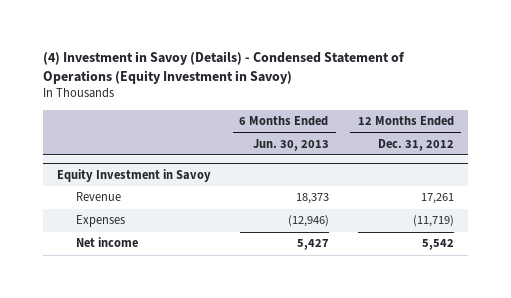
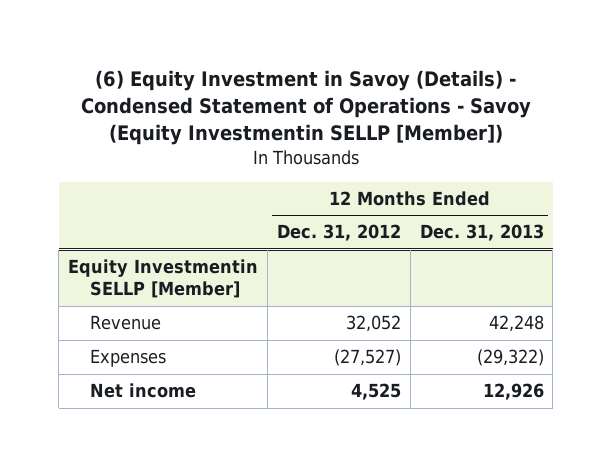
- (4) Investment in Savoy (Details) - Condensed Statement of Operations (Equity Investment in Savoy)
+ (6) Equity Investment in Savoy (Details) - Condensed Statement of Operations - Savoy (Equity Investmentin SELLP [Member])
- | 6 Months Ended Jun. 30, 2013 | 12 Months Ended Dec. 31, 2012
+ | 12 Months Ended Dec. 31, 2012 | 12 Months Ended Dec. 31, 2013
- Equity Investment in Savoy
- Revenue | 18,373 | 17,261
- Expenses | (12,946) | (11,719)
- Net income | 5,427 | 5,542
+ Equity Investmentin SELLP [Member]
+ Revenue | 32,052 | 42,248
+ Expenses | (27,527) | (29,322)
+ Net income | 4,525 | 12,926

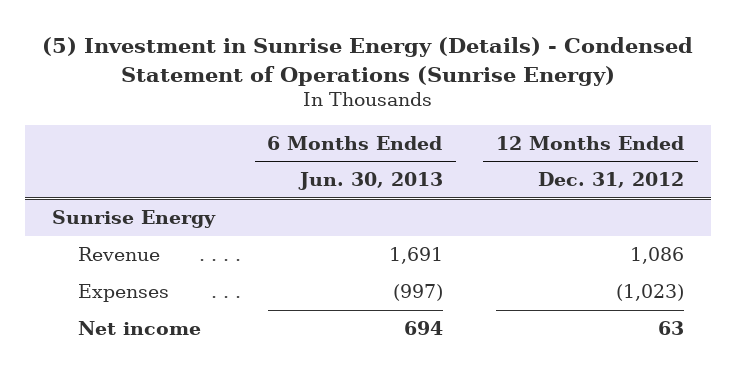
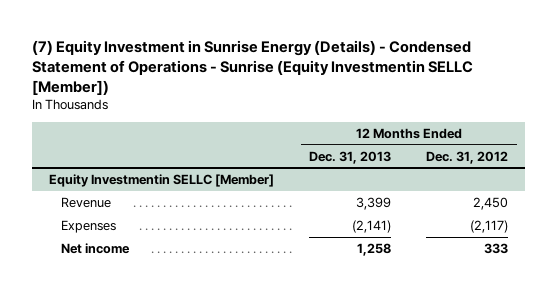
- (5) Investment in Sunrise Energy (Details) - Condensed Statement of Operations (Sunrise Energy)
+ (7) Equity Investment in Sunrise Energy (Details) - Condensed Statement of Operations - Sunrise (Equity Investmentin SELLC [Member])
- | 6 Months Ended Jun. 30, 2013 | 12 Months Ended Dec. 31, 2012
+ | 12 Months Ended Dec. 31, 2013 | 12 Months Ended Dec. 31, 2012
- Sunrise Energy
- Revenue | 1,691 | 1,086
- Expenses | (997) | (1,023)
- Net income | 694 | 63
+ Equity Investmentin SELLC [Member]
+ Revenue | 3,399 | 2,450
+ Expenses | (2,141) | (2,117)
+ Net income | 1,258 | 333

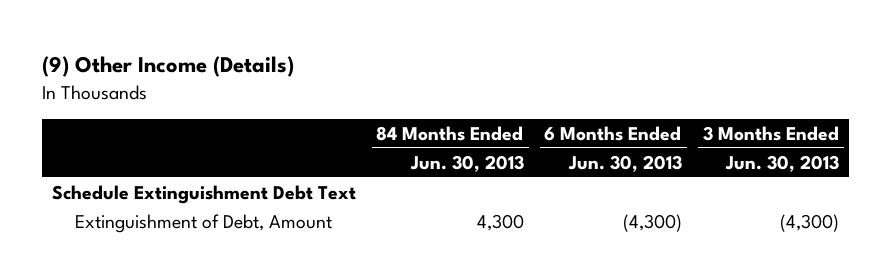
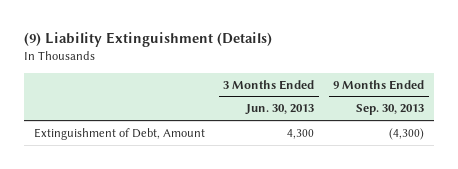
- (9) Other Income (Details)
+ (9) Liability Extinguishment (Details)
- | 84 Months Ended Jun. 30, 2013 | 6 Months Ended Jun. 30, 2013 | 3 Months Ended Jun. 30, 2013
+ | 3 Months Ended Jun. 30, 2013 | 9 Months Ended Sep. 30, 2013
- Schedule Extinguishment Debt Text
- Extinguishment of Debt, Amount | 4,300 | (4,300) | (4,300)
+ Extinguishment of Debt, Amount | 4,300 | (4,300)

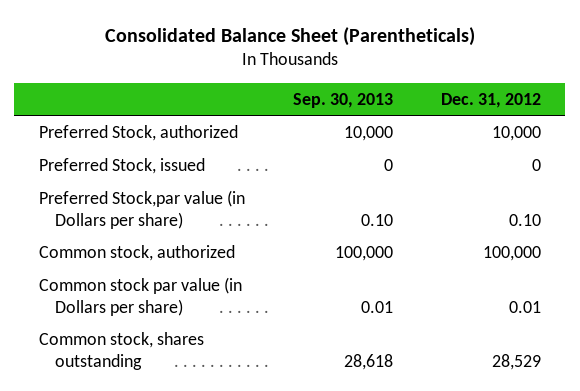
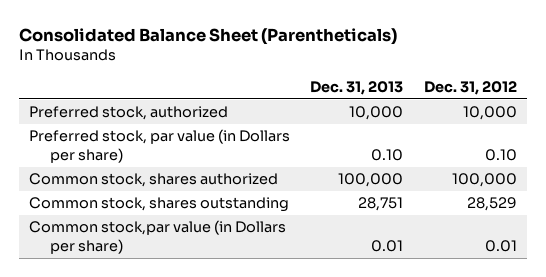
- | Sep. 30, 2013 | Dec. 31, 2012
+ | Dec. 31, 2013 | Dec. 31, 2012
- Preferred Stock, authorized | 10,000 | 10,000
- Preferred Stock, issued | 0 | 0
- Preferred Stock,par value (in Dollars per share) | 0.10 | 0.10
- Common stock, authorized | 100,000 | 100,000
- Common stock par value (in Dollars per share) | 0.01 | 0.01
+ Preferred stock, authorized | 10,000 | 10,000
+ Preferred stock, par value (in Dollars per share) | 0.10 | 0.10
+ Common stock, shares authorized | 100,000 | 100,000
+ Common stock,par value (in Dollars per share) | 0.01 | 0.01

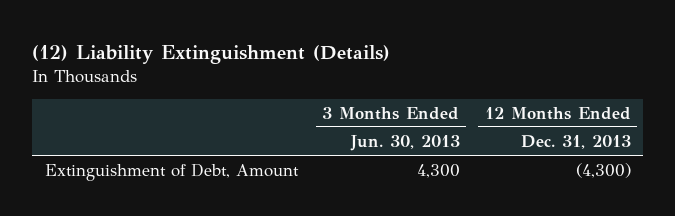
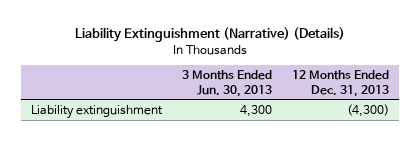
- (12) Liability Extinguishment (Details)
+ Liability Extinguishment (Narrative) (Details)
- Extinguishment of Debt, Amount | 4,300 | (4,300)
+ Liability extinguishment | 4,300 | (4,300)

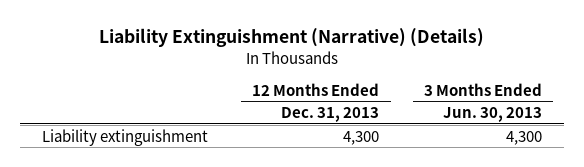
- | 3 Months Ended Jun. 30, 2013 | 12 Months Ended Dec. 31, 2013
+ | 12 Months Ended Dec. 31, 2013 | 3 Months Ended Jun. 30, 2013
- Liability extinguishment | 4,300 | (4,300)
+ Liability extinguishment | 4,300 | 4,300

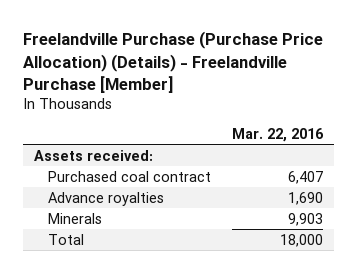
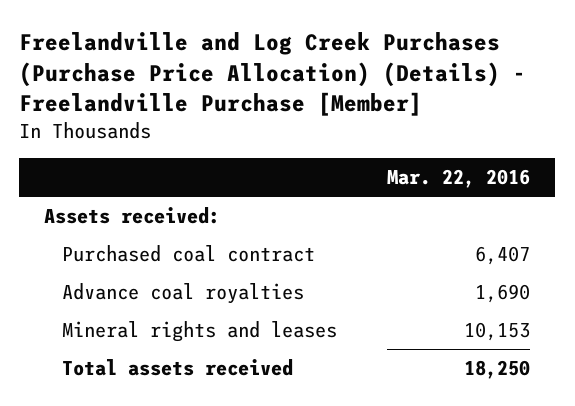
- Freelandville Purchase (Purchase Price Allocation) (Details) - Freelandville Purchase [Member]
+ Freelandville and Log Creek Purchases (Purchase Price Allocation) (Details) - Freelandville Purchase [Member]
- Advance royalties | 1,690
- Minerals | 9,903
- Total | 18,000
+ Advance coal royalties | 1,690
+ Mineral rights and leases | 10,153
+ Total assets received | 18,250

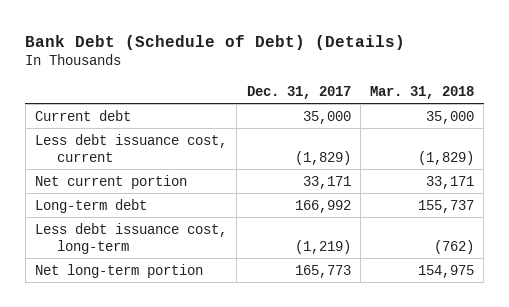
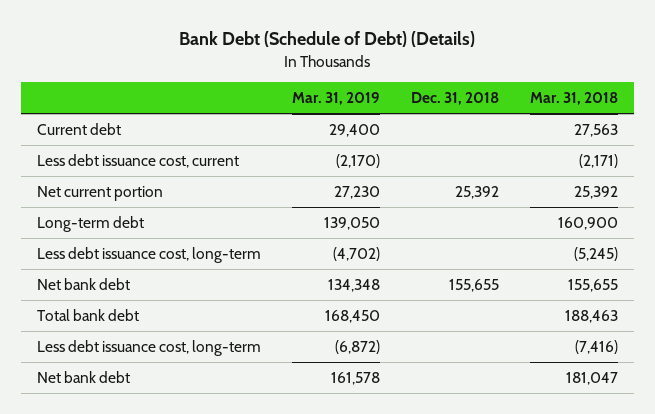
- | Dec. 31, 2017 | Mar. 31, 2018
+ | Mar. 31, 2019 | Dec. 31, 2018 | Mar. 31, 2018
- Current debt | 35,000 | 35,000
- Less debt issuance cost, current | (1,829) | (1,829)
- Net current portion | 33,171 | 33,171
- Long-term debt | 166,992 | 155,737
- Less debt issuance cost, long-term | (1,219) | (762)
- Net long-term portion | 165,773 | 154,975
+ Current debt | 29,400 | | 27,563
+ Less debt issuance cost, current | (2,170) | | (2,171)
+ Net current portion | 27,230 | 25,392 | 25,392
+ Long-term debt | 139,050 | | 160,900
+ Less debt issuance cost, long-term | (4,702) | | (5,245)
+ Net bank debt | 134,348 | 155,655 | 155,655
+ Total bank debt | 168,450 | | 188,463
+ Less debt issuance cost, long-term | (6,872) | | (7,416)
+ Net bank debt | 161,578 | | 181,047

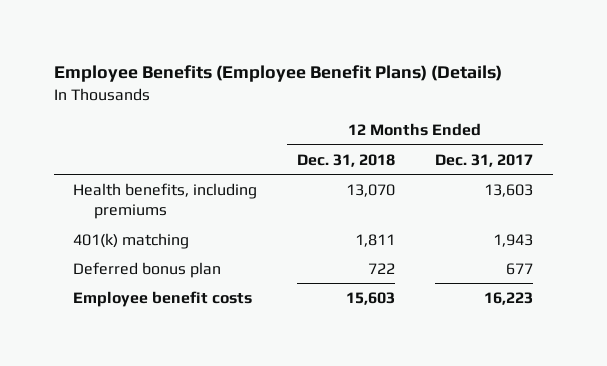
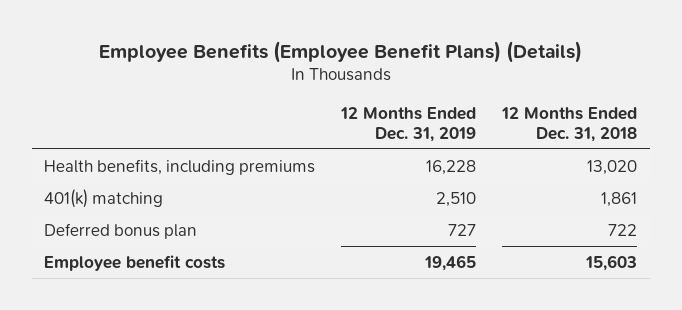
- | 12 Months Ended Dec. 31, 2018 | 12 Months Ended Dec. 31, 2017
+ | 12 Months Ended Dec. 31, 2019 | 12 Months Ended Dec. 31, 2018
- Health benefits, including premiums | 13,070 | 13,603
- 401(k) matching | 1,811 | 1,943
+ Health benefits, including premiums | 16,228 | 13,020
+ 401(k) matching | 2,510 | 1,861

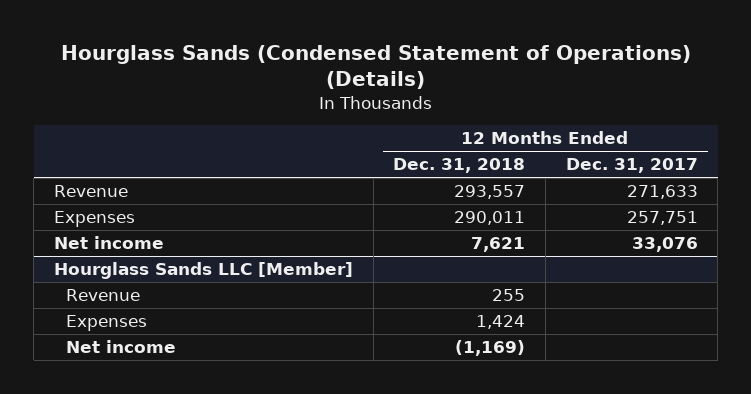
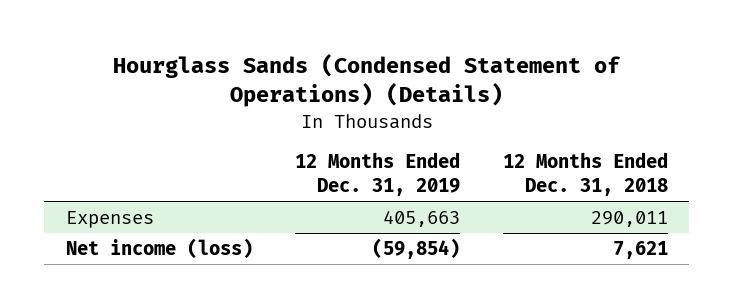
- | 12 Months Ended Dec. 31, 2018 | 12 Months Ended Dec. 31, 2017
+ | 12 Months Ended Dec. 31, 2019 | 12 Months Ended Dec. 31, 2018
- Revenue | 293,557 | 271,633
- Net income | 7,621 | 33,076
- Hourglass Sands LLC [Member]
- Revenue | 255 |
- Expenses | 1,424 |
- Net income | (1,169) |
+ Net income (loss) | (59,854) | 7,621

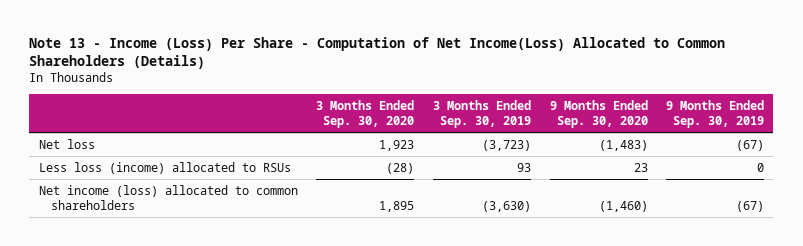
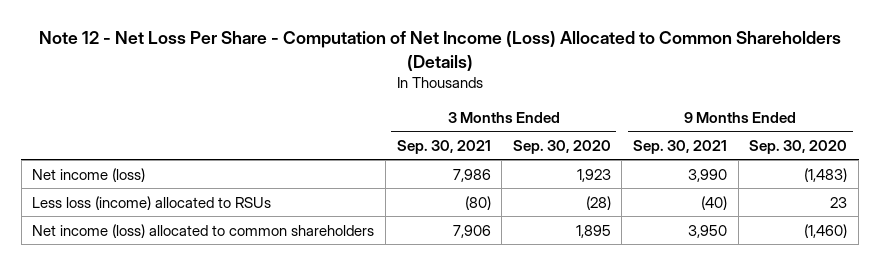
- Note 13 - Income (Loss) Per Share - Computation of Net Income(Loss) Allocated to Common Shareholders (Details)
+ Note 12 - Net Loss Per Share - Computation of Net Income (Loss) Allocated to Common Shareholders (Details)
- | 3 Months Ended Sep. 30, 2020 | 3 Months Ended Sep. 30, 2019 | 9 Months Ended Sep. 30, 2020 | 9 Months Ended Sep. 30, 2019
+ | 3 Months Ended Sep. 30, 2021 | 3 Months Ended Sep. 30, 2020 | 9 Months Ended Sep. 30, 2021 | 9 Months Ended Sep. 30, 2020
- Net loss | 1,923 | (3,723) | (1,483) | (67)
+ Net income (loss) | 7,986 | 1,923 | 3,990 | (1,483)

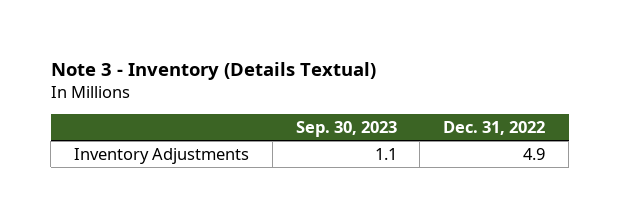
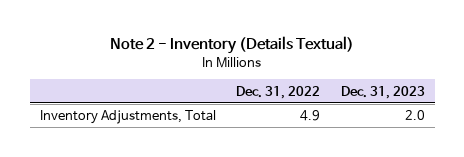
- Note 3 - Inventory (Details Textual)
+ Note 2 - Inventory (Details Textual)
- | Sep. 30, 2023 | Dec. 31, 2022
+ | Dec. 31, 2022 | Dec. 31, 2023
- Inventory Adjustments | 1.1 | 4.9
+ Inventory Adjustments, Total | 4.9 | 2.0

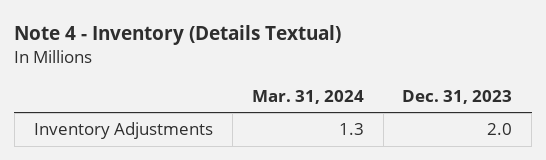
- Note 2 - Inventory (Details Textual)
+ Note 4 - Inventory (Details Textual)
- | Dec. 31, 2022 | Dec. 31, 2023
+ | Mar. 31, 2024 | Dec. 31, 2023
- Inventory Adjustments, Total | 4.9 | 2.0
+ Inventory Adjustments | 1.3 | 2.0

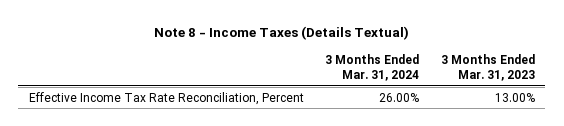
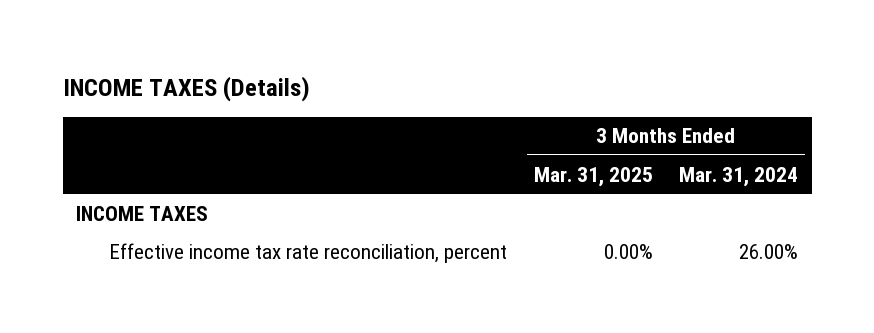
- Note 8 - Income Taxes (Details Textual)
+ INCOME TAXES (Details)
- | 3 Months Ended Mar. 31, 2024 | 3 Months Ended Mar. 31, 2023
+ | 3 Months Ended Mar. 31, 2025 | 3 Months Ended Mar. 31, 2024
- Effective Income Tax Rate Reconciliation, Percent | 26.00% | 13.00%
+ INCOME TAXES
+ Effective income tax rate reconciliation, percent | 0.00% | 26.00%

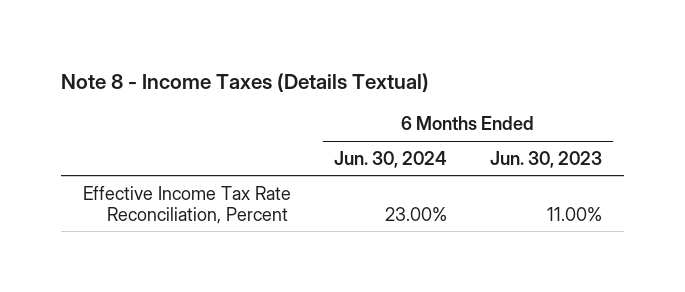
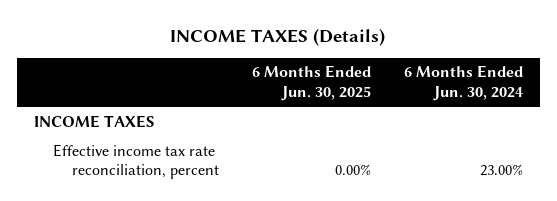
- Note 8 - Income Taxes (Details Textual)
+ INCOME TAXES (Details)
- | 6 Months Ended Jun. 30, 2024 | 6 Months Ended Jun. 30, 2023
+ | 6 Months Ended Jun. 30, 2025 | 6 Months Ended Jun. 30, 2024
- Effective Income Tax Rate Reconciliation, Percent | 23.00% | 11.00%
+ INCOME TAXES
+ Effective income tax rate reconciliation, percent | 0.00% | 23.00%

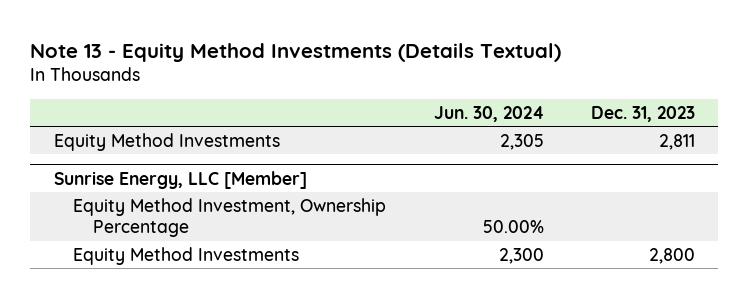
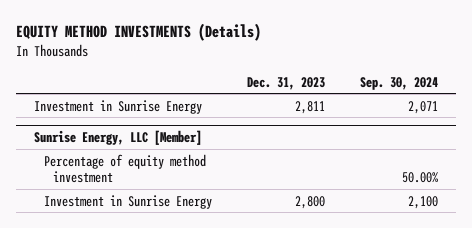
- Note 13 - Equity Method Investments (Details Textual)
+ EQUITY METHOD INVESTMENTS (Details)
- | Jun. 30, 2024 | Dec. 31, 2023
+ | Dec. 31, 2023 | Sep. 30, 2024
- Equity Method Investments | 2,305 | 2,811
+ Investment in Sunrise Energy | 2,811 | 2,071
@ Sunrise Energy, LLC [Member]
- Equity Method Investment, Ownership Percentage | 50.00% |
- Equity Method Investments | 2,300 | 2,800
+ Percentage of equity method investment | | 50.00%
+ Investment in Sunrise Energy | 2,800 | 2,100

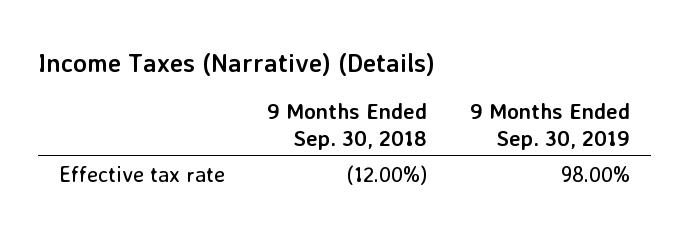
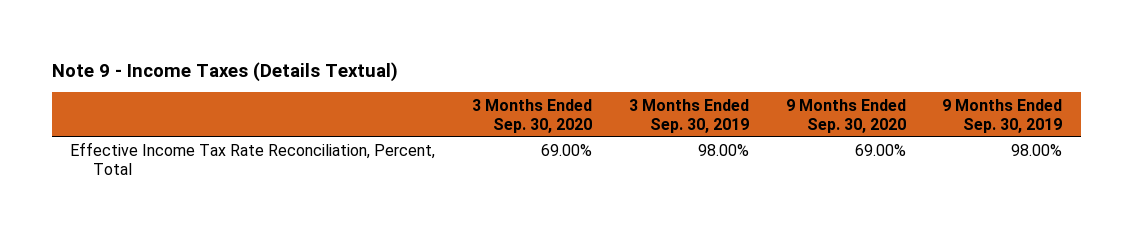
- Income Taxes (Narrative) (Details)
+ Note 9 - Income Taxes (Details Textual)
- | 9 Months Ended Sep. 30, 2018 | 9 Months Ended Sep. 30, 2019
+ | 3 Months Ended Sep. 30, 2020 | 3 Months Ended Sep. 30, 2019 | 9 Months Ended Sep. 30, 2020 | 9 Months Ended Sep. 30, 2019
- Effective tax rate | (12.00%) | 98.00%
+ Effective Income Tax Rate Reconciliation, Percent, Total | 69.00% | 98.00% | 69.00% | 98.00%

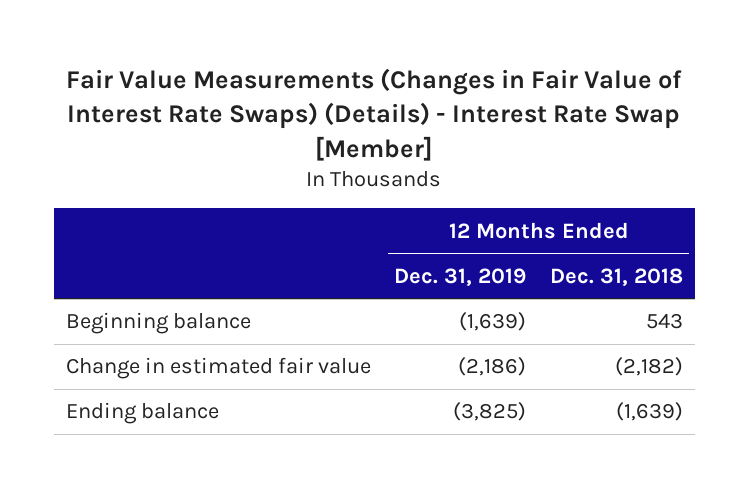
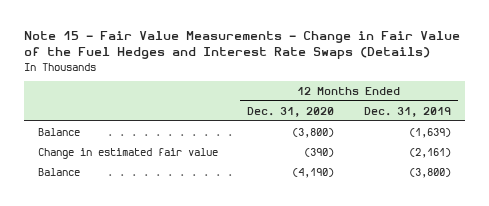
- Fair Value Measurements (Changes in Fair Value of Interest Rate Swaps) (Details) - Interest Rate Swap [Member]
+ Note 15 - Fair Value Measurements - Change in Fair Value of the Fuel Hedges and Interest Rate Swaps (Details)
- | 12 Months Ended Dec. 31, 2019 | 12 Months Ended Dec. 31, 2018
+ | 12 Months Ended Dec. 31, 2020 | 12 Months Ended Dec. 31, 2019
- Beginning balance | (1,639) | 543
- Change in estimated fair value | (2,186) | (2,182)
- Ending balance | (3,825) | (1,639)
+ Balance | (3,800) | (1,639)
+ Change in estimated fair value | (390) | (2,161)
+ Balance | (4,190) | (3,800)

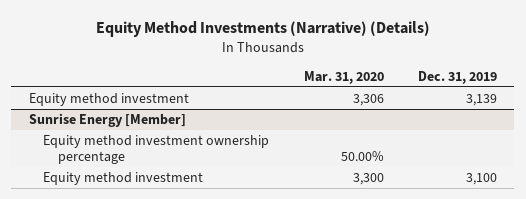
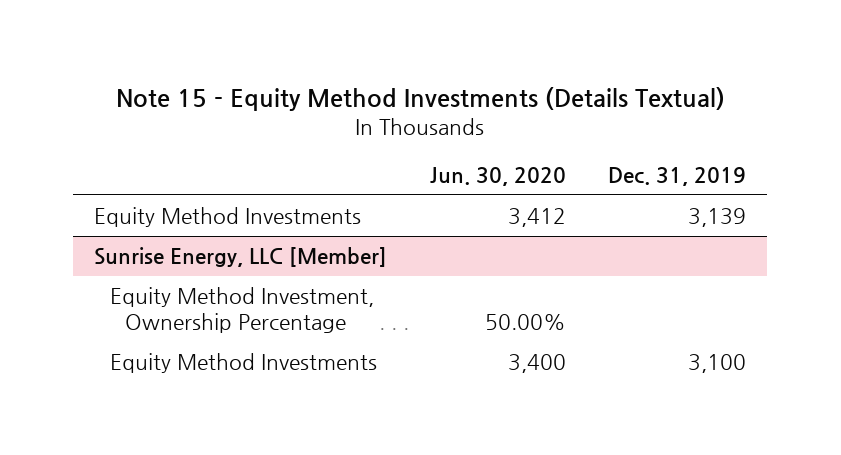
- Equity Method Investments (Narrative) (Details)
+ Note 15 - Equity Method Investments (Details Textual)
- | Mar. 31, 2020 | Dec. 31, 2019
+ | Jun. 30, 2020 | Dec. 31, 2019
- Equity method investment | 3,306 | 3,139
- Sunrise Energy [Member]
- Equity method investment ownership percentage | 50.00% |
- Equity method investment | 3,300 | 3,100
+ Equity Method Investments | 3,412 | 3,139
+ Sunrise Energy, LLC [Member]
+ Equity Method Investment, Ownership Percentage | 50.00% |
+ Equity Method Investments | 3,400 | 3,100

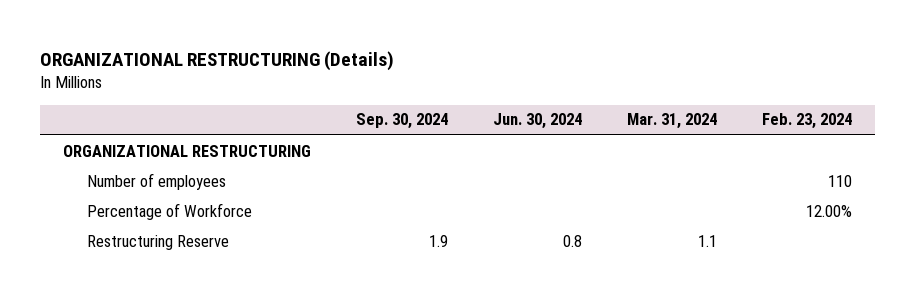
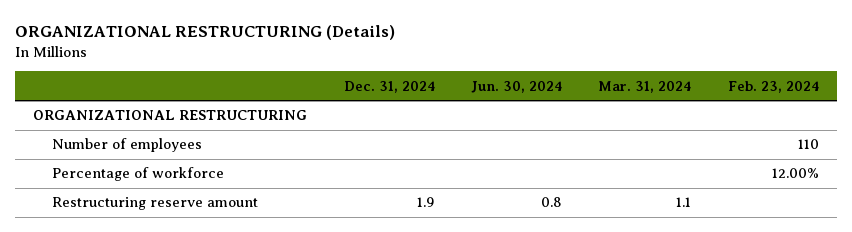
- | Sep. 30, 2024 | Jun. 30, 2024 | Mar. 31, 2024 | Feb. 23, 2024
+ | Dec. 31, 2024 | Jun. 30, 2024 | Mar. 31, 2024 | Feb. 23, 2024
- Percentage of Workforce | | | | 12.00%
- Restructuring Reserve | 1.9 | 0.8 | 1.1 |
+ Percentage of workforce | | | | 12.00%
+ Restructuring reserve amount | 1.9 | 0.8 | 1.1 |

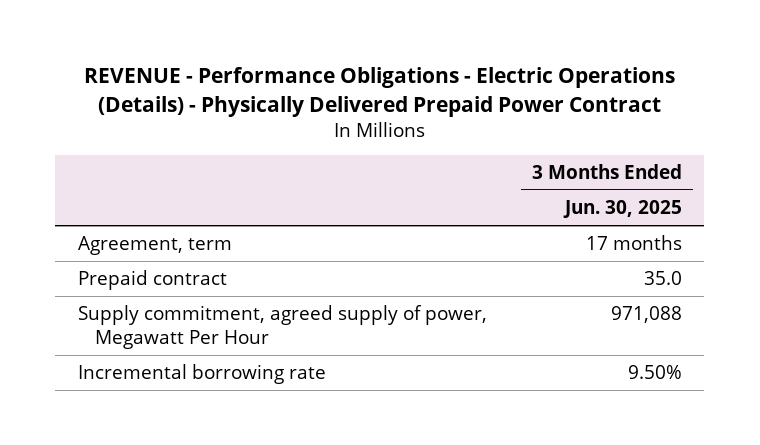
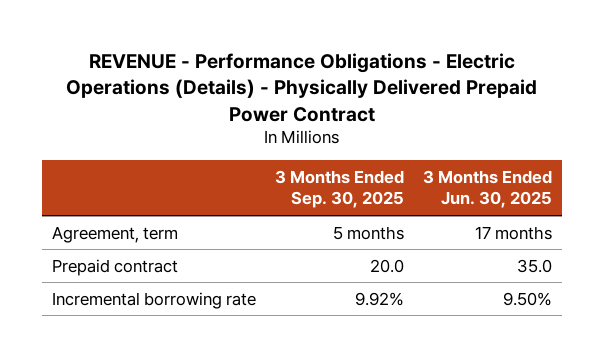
- | 3 Months Ended Jun. 30, 2025
+ | 3 Months Ended Sep. 30, 2025 | 3 Months Ended Jun. 30, 2025
- Supply commitment, agreed supply of power, Megawatt Per Hour | 971,088

